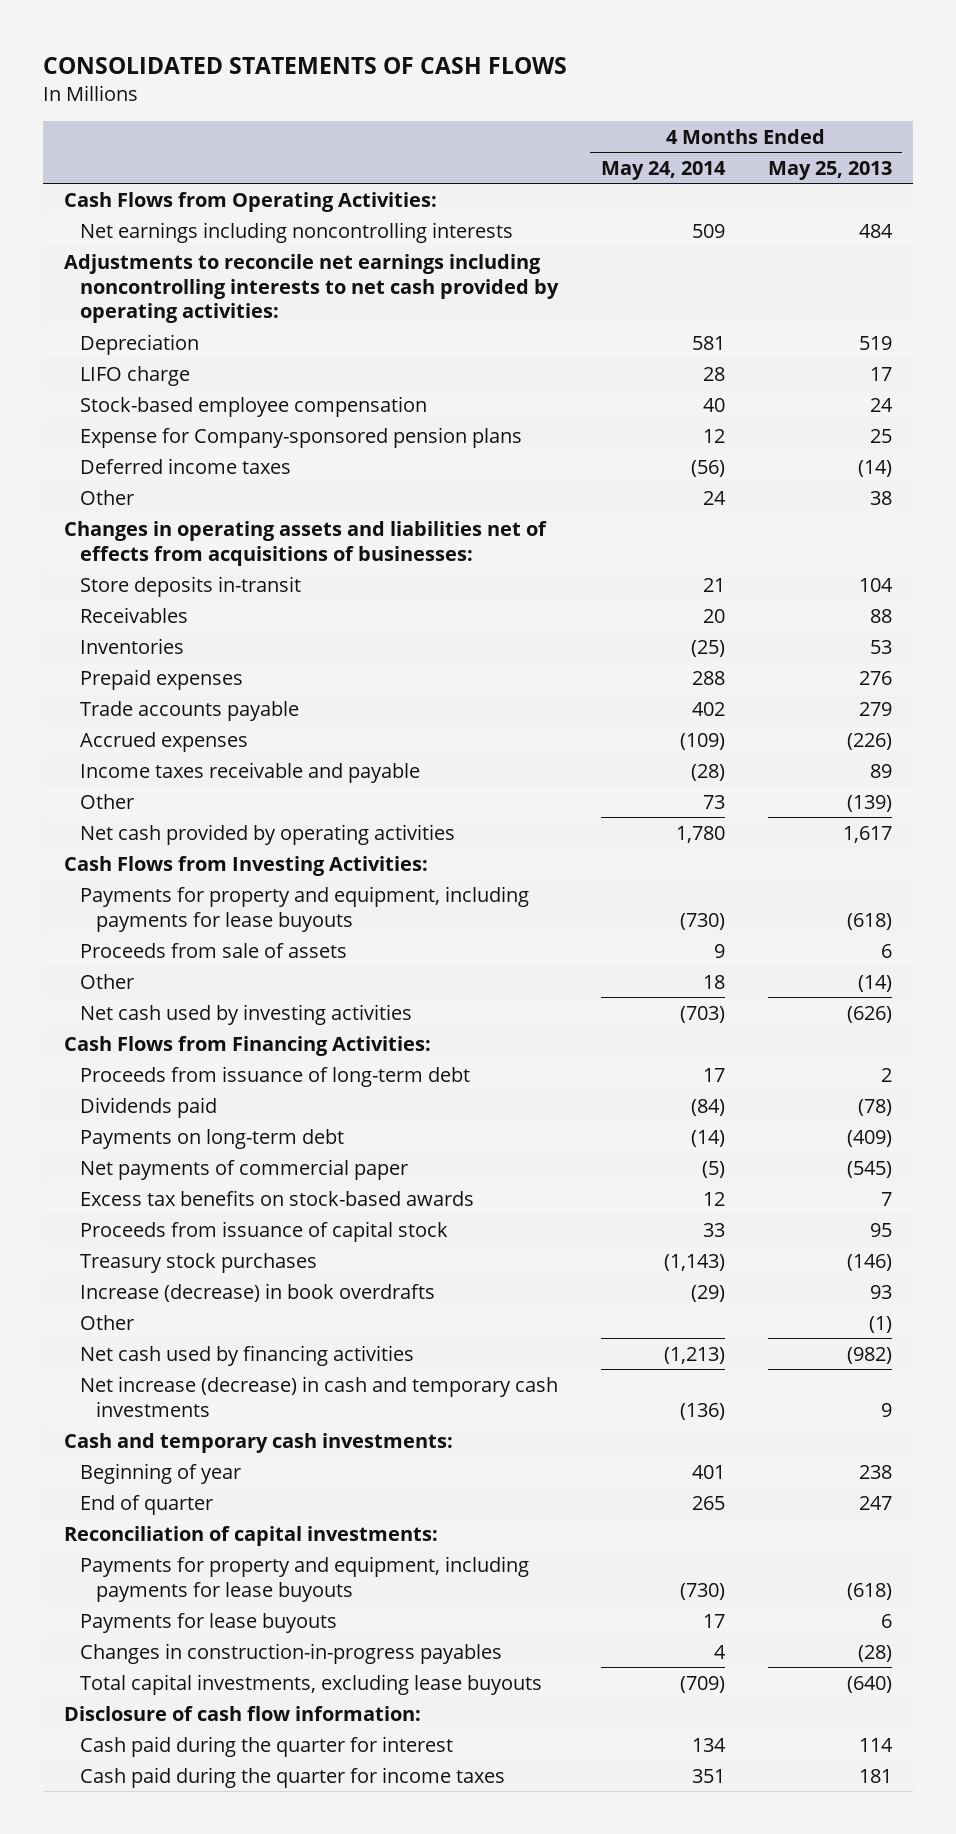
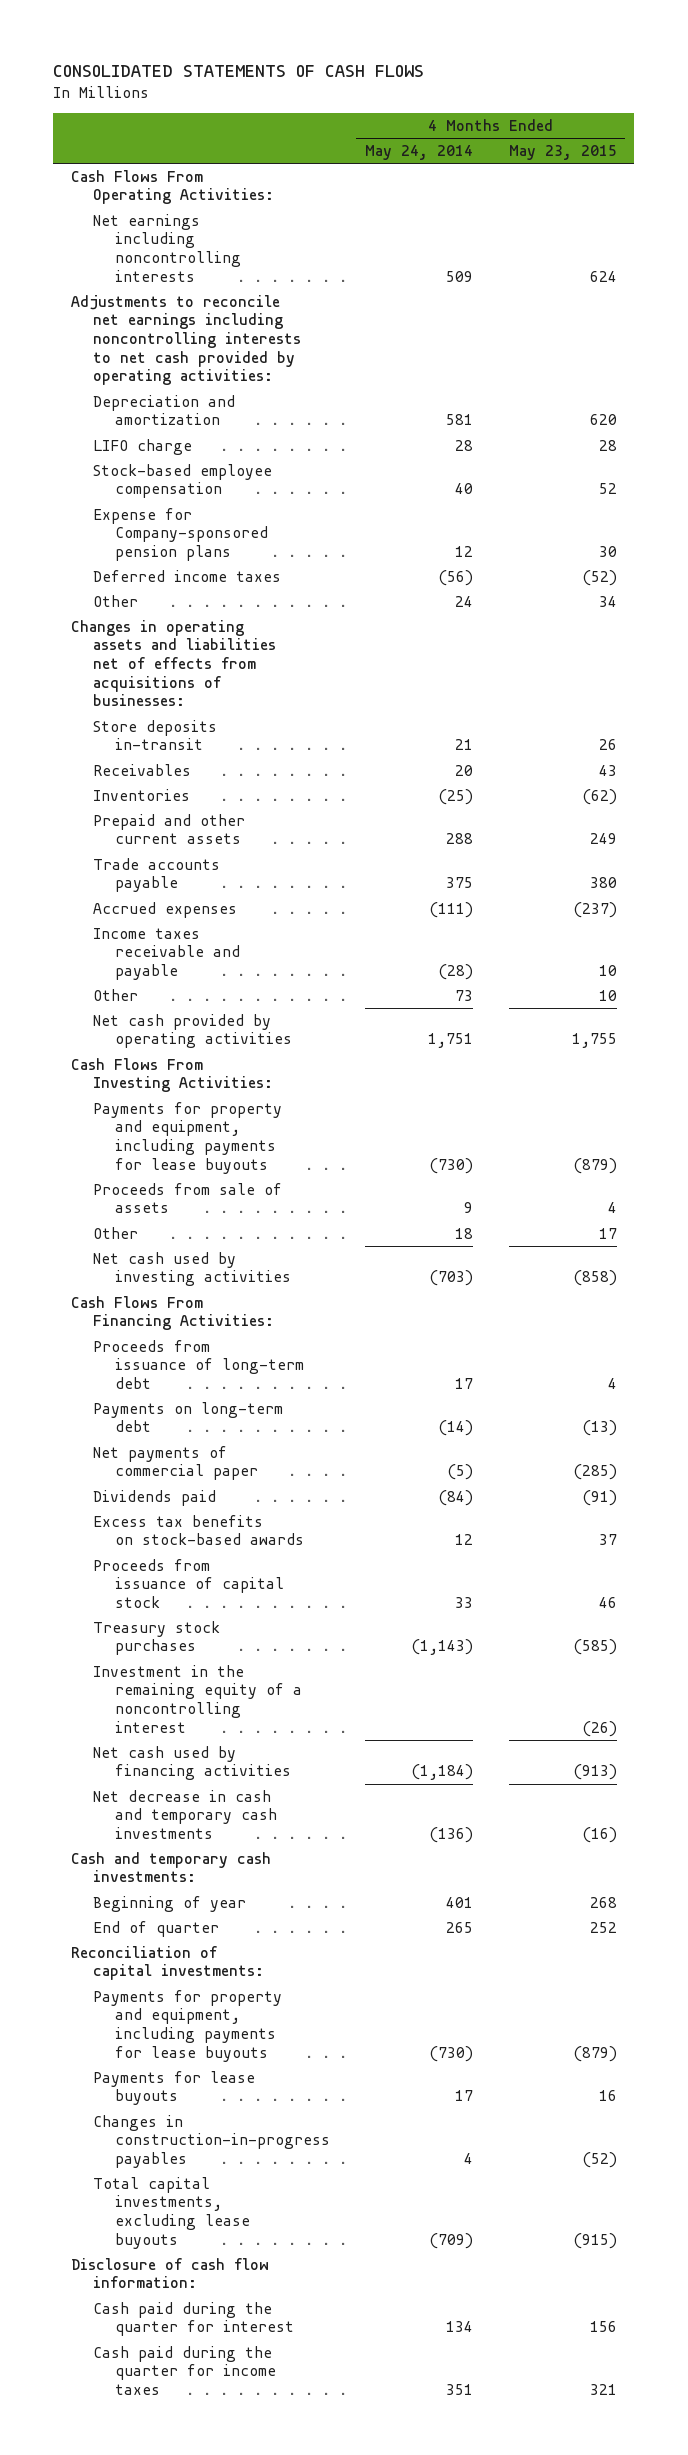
- | 4 Months Ended May 24, 2014 | 4 Months Ended May 25, 2013
+ | 4 Months Ended May 24, 2014 | 4 Months Ended May 23, 2015
- Cash Flows from Operating Activities:
+ Cash Flows From Operating Activities:
- Depreciation | 581 | 519
+ Depreciation and amortization | 581 | 620
- Prepaid expenses | 288 | 276
- Trade accounts payable | 402 | 279
- Accrued expenses | (109) | (226)
+ Prepaid and other current assets | 288 | 249
+ Trade accounts payable | 375 | 380
+ Accrued expenses | (111) | (237)
- Net cash provided by operating activities | 1,780 | 1,617
- Cash Flows from Investing Activities:
+ Net cash provided by operating activities | 1,751 | 1,755
+ Cash Flows From Investing Activities:
- Cash Flows from Financing Activities:
+ Cash Flows From Financing Activities:
moved down: Dividends paid | (84) | (91)
- Increase (decrease) in book overdrafts | (29) | 93
- Other | | (1)
- Net cash used by financing activities | (1,213) | (982)
- Net increase (decrease) in cash and temporary cash investments | (136) | 9
+ Investment in the remaining equity of a noncontrolling interest | | (26)
+ Net cash used by financing activities | (1,184) | (913)
+ Net decrease in cash and temporary cash investments | (136) | (16)

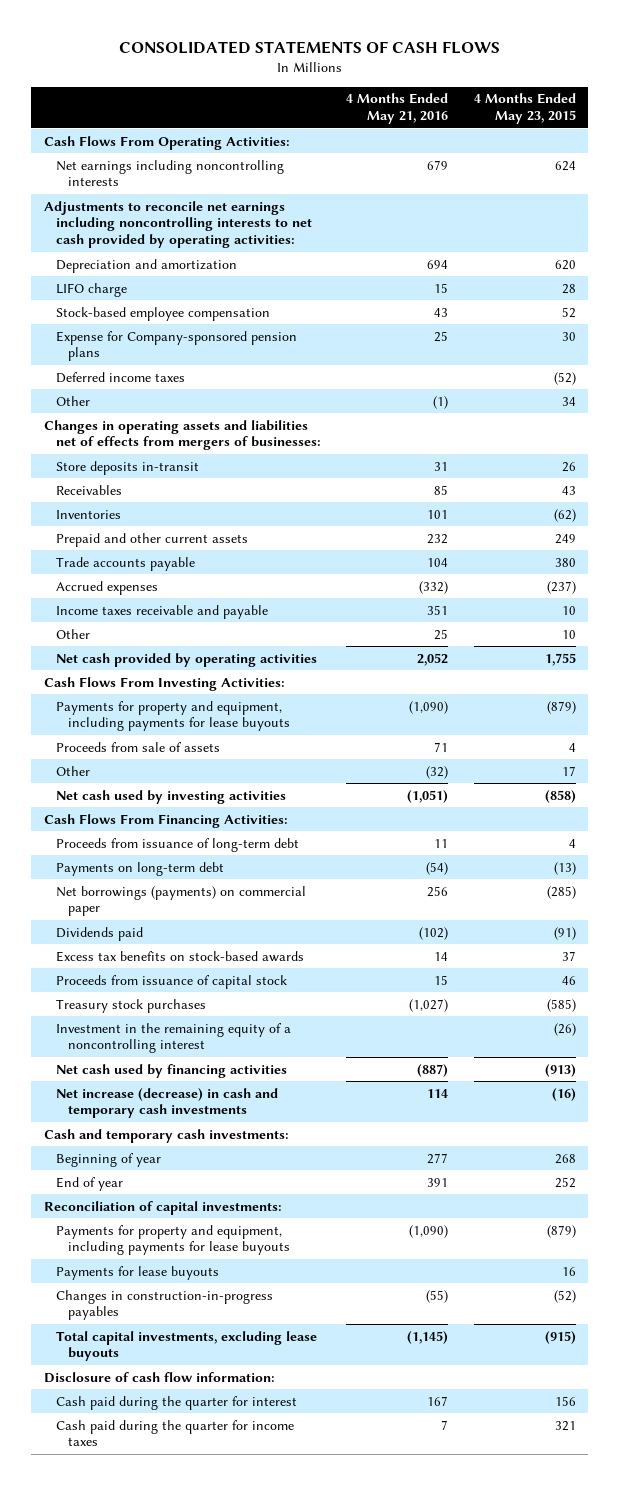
- | 4 Months Ended May 24, 2014 | 4 Months Ended May 23, 2015
+ | 4 Months Ended May 21, 2016 | 4 Months Ended May 23, 2015
- Changes in operating assets and liabilities net of effects from acquisitions of businesses:
+ Changes in operating assets and liabilities net of effects from mergers of businesses:
- Net payments of commercial paper | (5) | (285)
+ Net borrowings (payments) on commercial paper | 256 | (285)
- Net decrease in cash and temporary cash investments | (136) | (16)
+ Net increase (decrease) in cash and temporary cash investments | 114 | (16)
- End of quarter | 265 | 252
+ End of year | 391 | 252

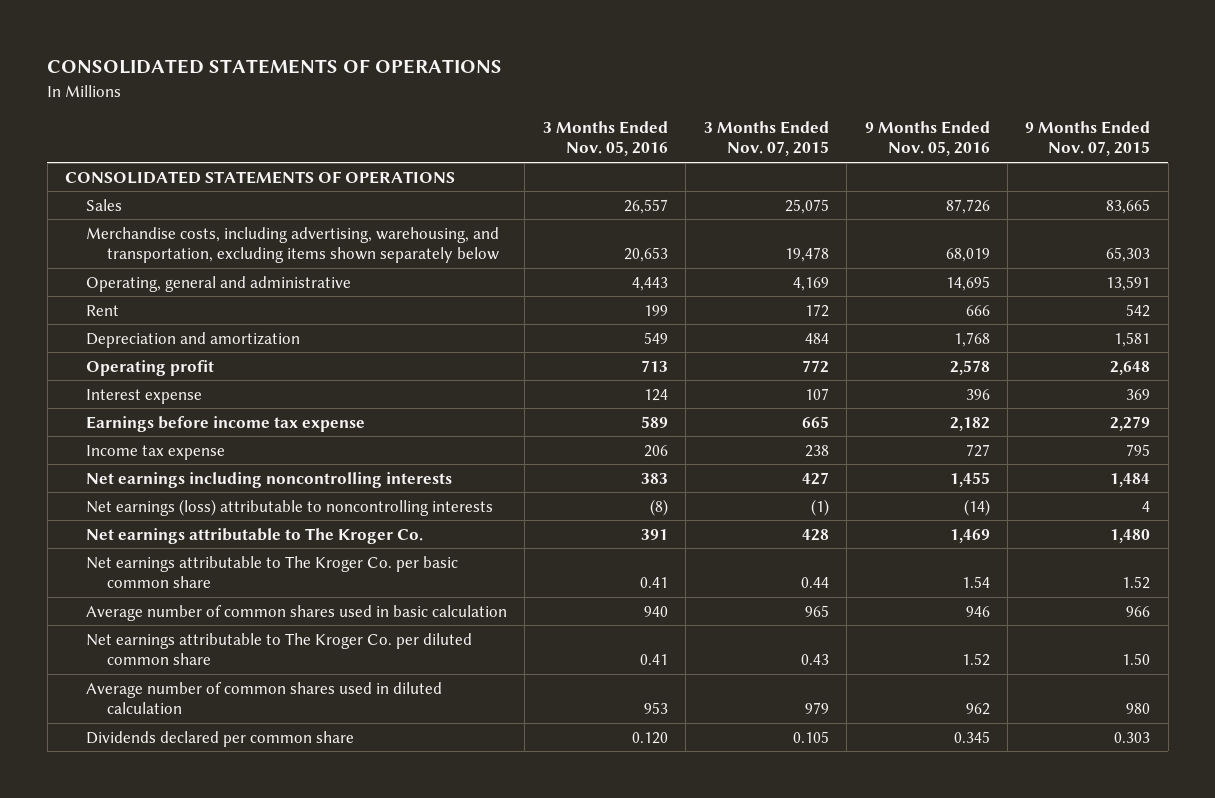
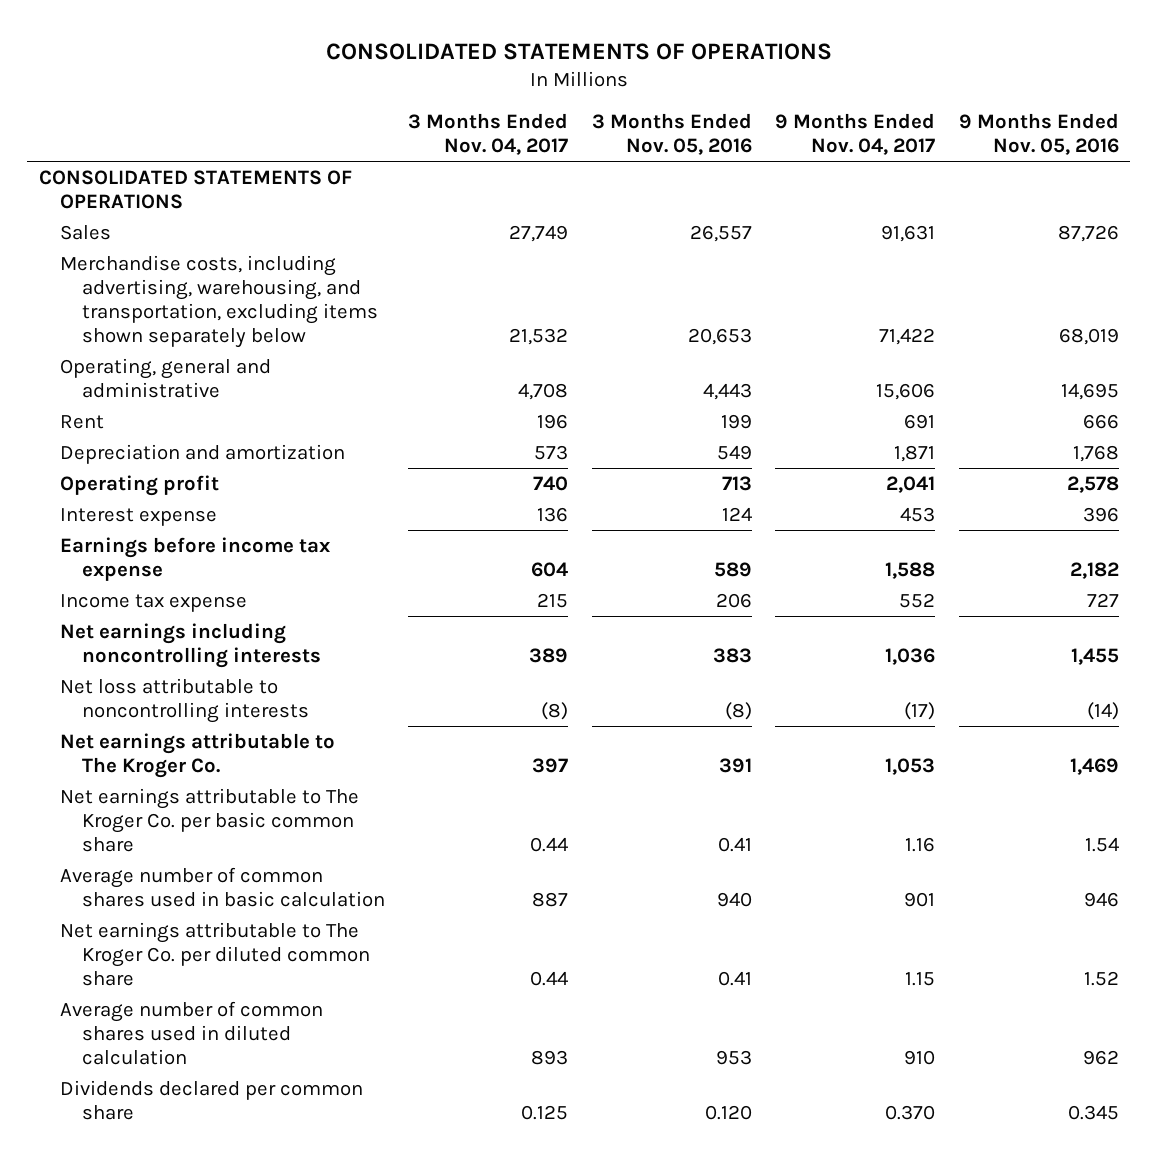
- | 3 Months Ended Nov. 05, 2016 | 3 Months Ended Nov. 07, 2015 | 9 Months Ended Nov. 05, 2016 | 9 Months Ended Nov. 07, 2015
+ | 3 Months Ended Nov. 04, 2017 | 3 Months Ended Nov. 05, 2016 | 9 Months Ended Nov. 04, 2017 | 9 Months Ended Nov. 05, 2016
- Net earnings (loss) attributable to noncontrolling interests | (8) | (1) | (14) | 4
+ Net loss attributable to noncontrolling interests | (8) | (8) | (17) | (14)

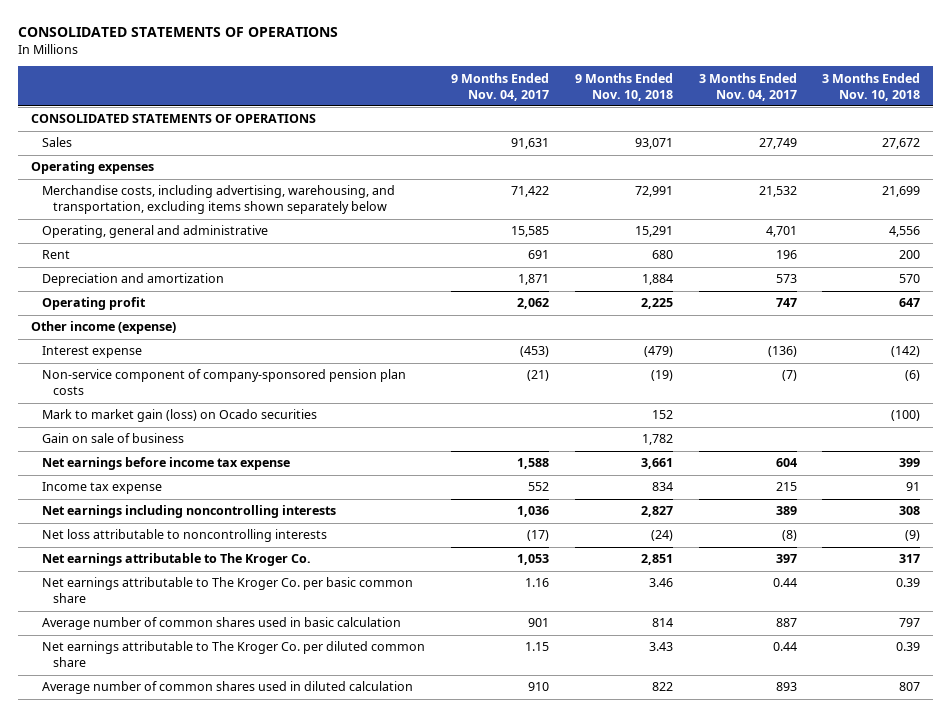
- | 3 Months Ended Nov. 04, 2017 | 3 Months Ended Nov. 05, 2016 | 9 Months Ended Nov. 04, 2017 | 9 Months Ended Nov. 05, 2016
+ | 9 Months Ended Nov. 04, 2017 | 9 Months Ended Nov. 10, 2018 | 3 Months Ended Nov. 04, 2017 | 3 Months Ended Nov. 10, 2018
+ Operating expenses
- Operating, general and administrative | 4,708 | 4,443 | 15,606 | 14,695
+ Operating, general and administrative | 15,585 | 15,291 | 4,701 | 4,556
- Operating profit | 740 | 713 | 2,041 | 2,578
- Interest expense | 136 | 124 | 453 | 396
- Earnings before income tax expense | 604 | 589 | 1,588 | 2,182
+ Operating profit | 2,062 | 2,225 | 747 | 647
+ Other income (expense)
+ Interest expense | (453) | (479) | (136) | (142)
+ Non-service component of company-sponsored pension plan costs | (21) | (19) | (7) | (6)
+ Mark to market gain (loss) on Ocado securities | | 152 | | (100)
+ Gain on sale of business | | 1,782 | |
+ Net earnings before income tax expense | 1,588 | 3,661 | 604 | 399
- Dividends declared per common share | 0.125 | 0.120 | 0.370 | 0.345

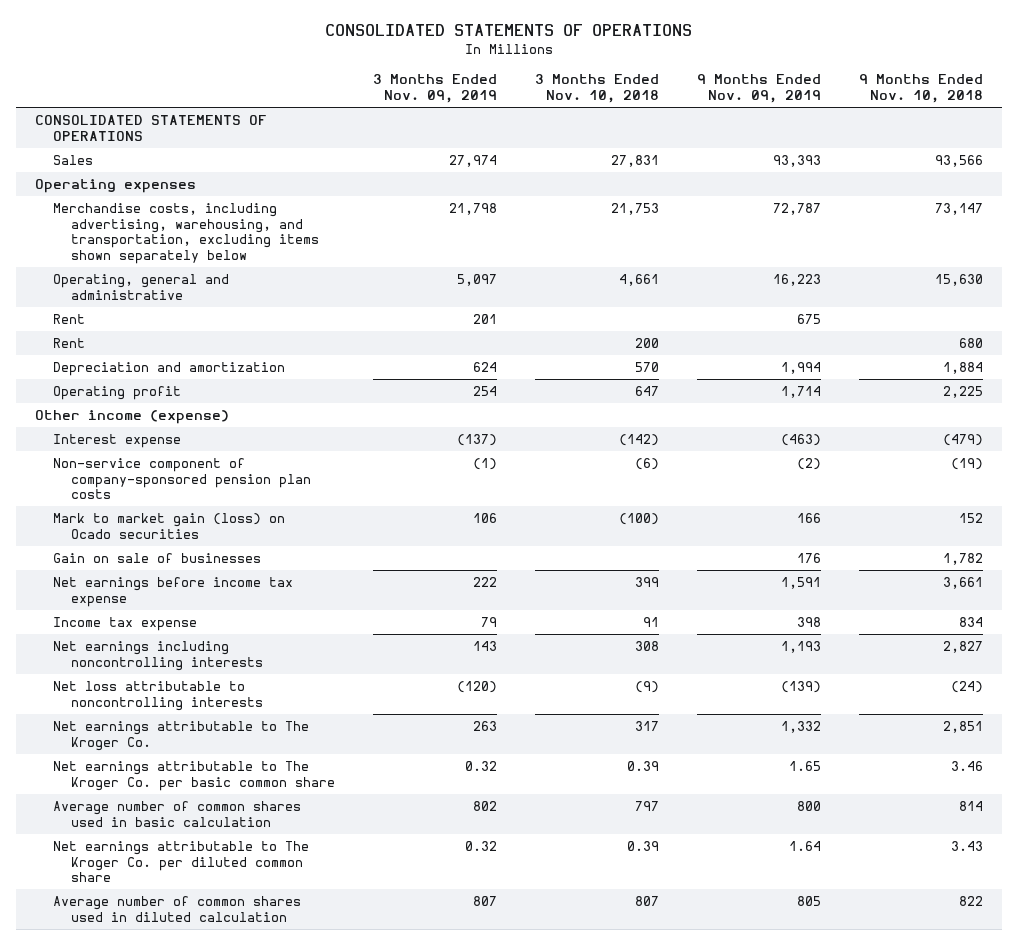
- | 9 Months Ended Nov. 04, 2017 | 9 Months Ended Nov. 10, 2018 | 3 Months Ended Nov. 04, 2017 | 3 Months Ended Nov. 10, 2018
+ | 3 Months Ended Nov. 09, 2019 | 3 Months Ended Nov. 10, 2018 | 9 Months Ended Nov. 09, 2019 | 9 Months Ended Nov. 10, 2018
- Sales | 91,631 | 93,071 | 27,749 | 27,672
+ Sales | 27,974 | 27,831 | 93,393 | 93,566
- Merchandise costs, including advertising, warehousing, and transportation, excluding items shown separately below | 71,422 | 72,991 | 21,532 | 21,699
- Operating, general and administrative | 15,585 | 15,291 | 4,701 | 4,556
+ Merchandise costs, including advertising, warehousing, and transportation, excluding items shown separately below | 21,798 | 21,753 | 72,787 | 73,147
+ Operating, general and administrative | 5,097 | 4,661 | 16,223 | 15,630
+ Rent | 201 | | 675 |
- Gain on sale of business | | 1,782 | |
+ Gain on sale of businesses | | | 176 | 1,782

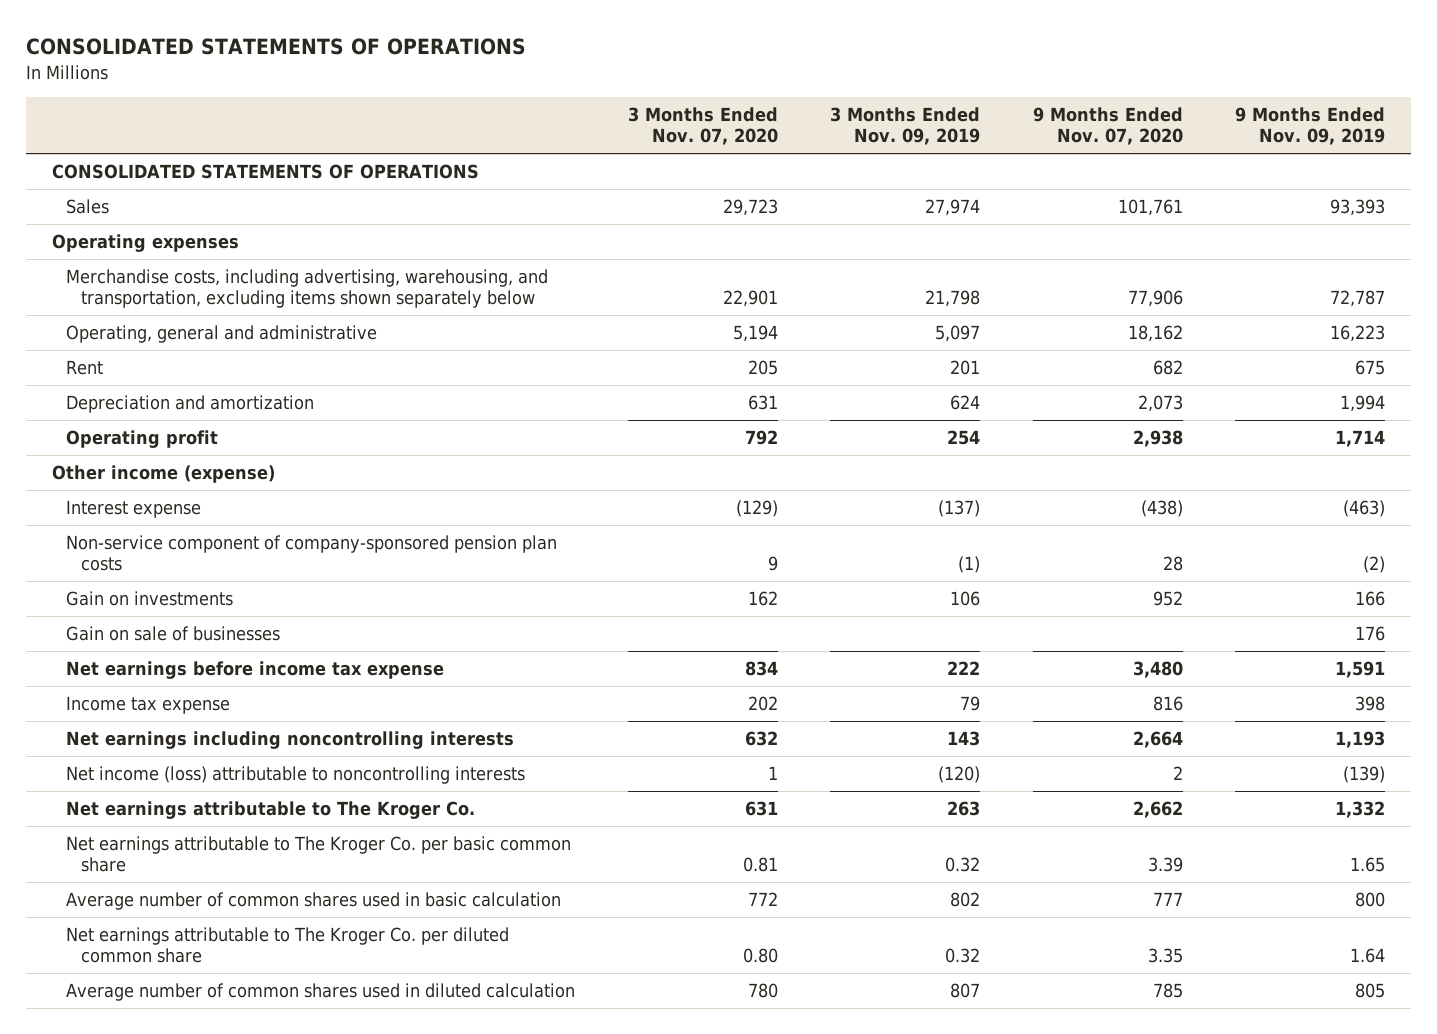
- | 3 Months Ended Nov. 09, 2019 | 3 Months Ended Nov. 10, 2018 | 9 Months Ended Nov. 09, 2019 | 9 Months Ended Nov. 10, 2018
+ | 3 Months Ended Nov. 07, 2020 | 3 Months Ended Nov. 09, 2019 | 9 Months Ended Nov. 07, 2020 | 9 Months Ended Nov. 09, 2019
- Rent | | 200 | | 680
- Mark to market gain (loss) on Ocado securities | 106 | (100) | 166 | 152
+ Gain on investments | 162 | 106 | 952 | 166
- Net loss attributable to noncontrolling interests | (120) | (9) | (139) | (24)
+ Net income (loss) attributable to noncontrolling interests | 1 | (120) | 2 | (139)

